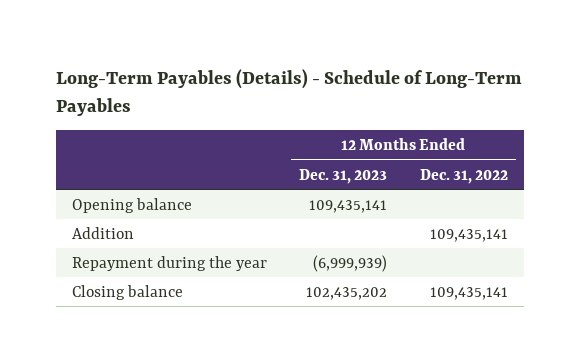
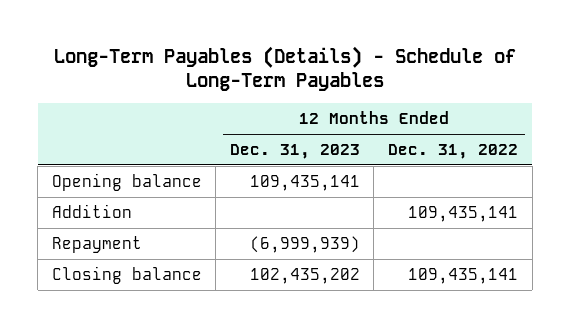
- Repayment during the year | (6,999,939) |
+ Repayment | (6,999,939) |

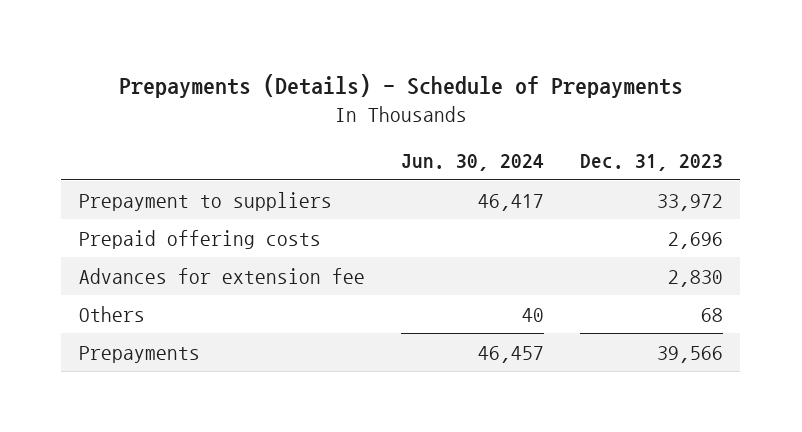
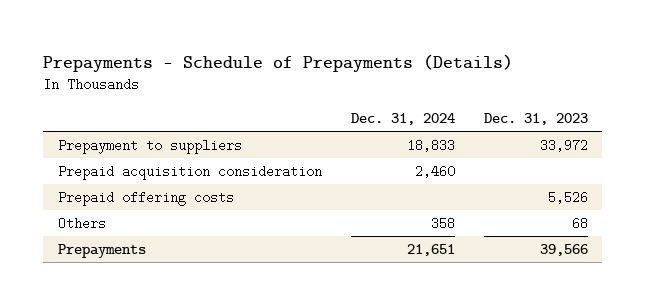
- Prepayments (Details) - Schedule of Prepayments
+ Prepayments - Schedule of Prepayments (Details)
- | Jun. 30, 2024 | Dec. 31, 2023
+ | Dec. 31, 2024 | Dec. 31, 2023
- Prepaid offering costs | | 2,696
- Advances for extension fee | | 2,830
+ Prepaid acquisition consideration | 2,460 |
+ Prepaid offering costs | | 5,526

